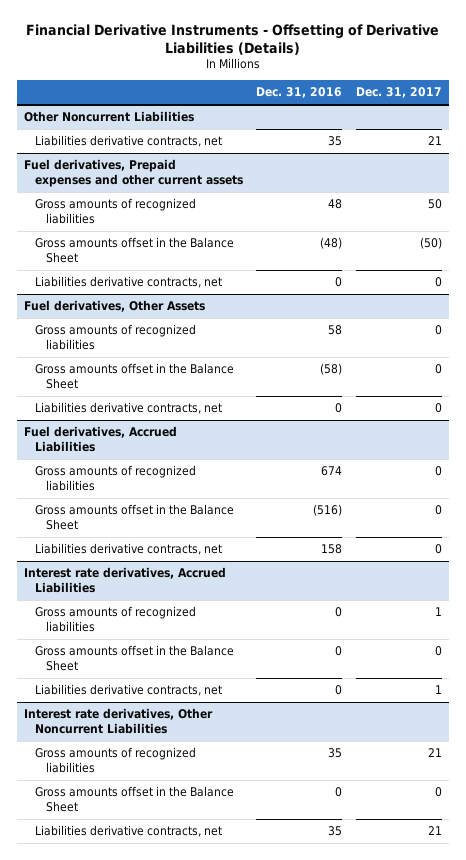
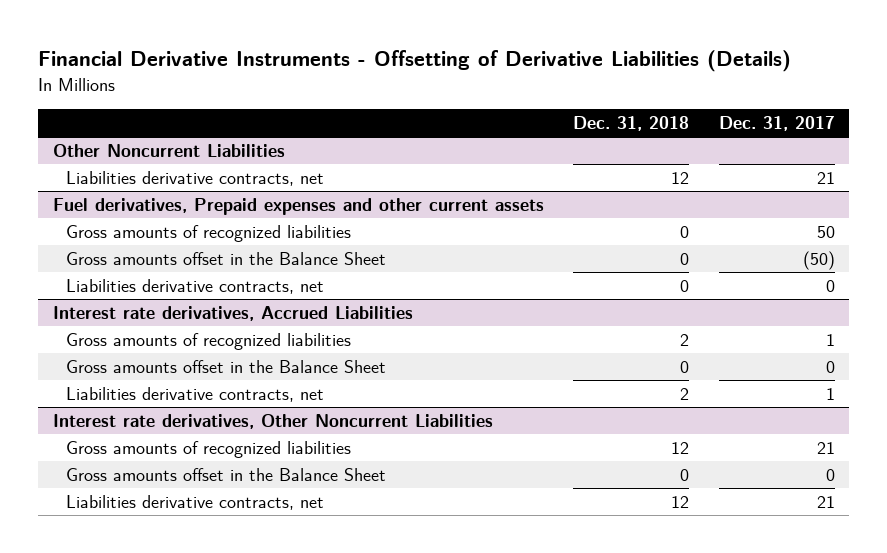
- | Dec. 31, 2016 | Dec. 31, 2017
+ | Dec. 31, 2018 | Dec. 31, 2017
- Fuel derivatives, Other Assets
- Gross amounts of recognized liabilities | 58 | 0
- Gross amounts offset in the Balance Sheet | (58) | 0
- Liabilities derivative contracts, net | 0 | 0
- Fuel derivatives, Accrued Liabilities
- Gross amounts of recognized liabilities | 674 | 0
- Gross amounts offset in the Balance Sheet | (516) | 0
- Liabilities derivative contracts, net | 158 | 0

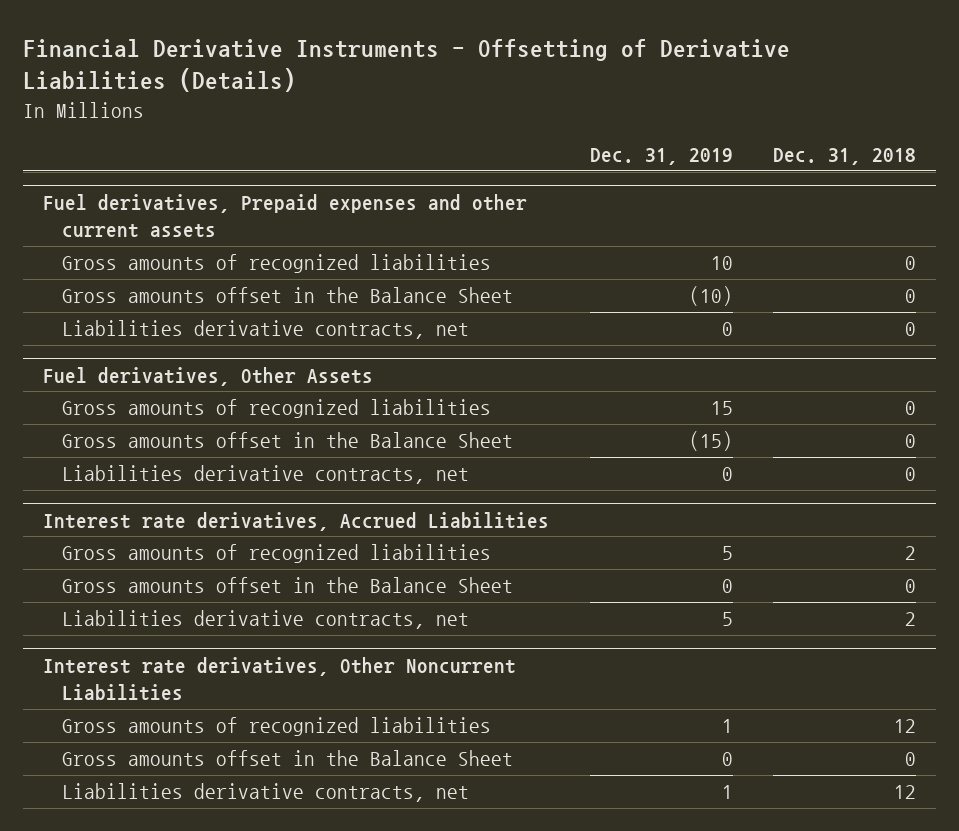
- | Dec. 31, 2018 | Dec. 31, 2017
+ | Dec. 31, 2019 | Dec. 31, 2018
- Other Noncurrent Liabilities
- Liabilities derivative contracts, net | 12 | 21
+ Fuel derivatives, Other Assets
+ Gross amounts of recognized liabilities | 15 | 0
+ Gross amounts offset in the Balance Sheet | (15) | 0
+ Liabilities derivative contracts, net | 0 | 0

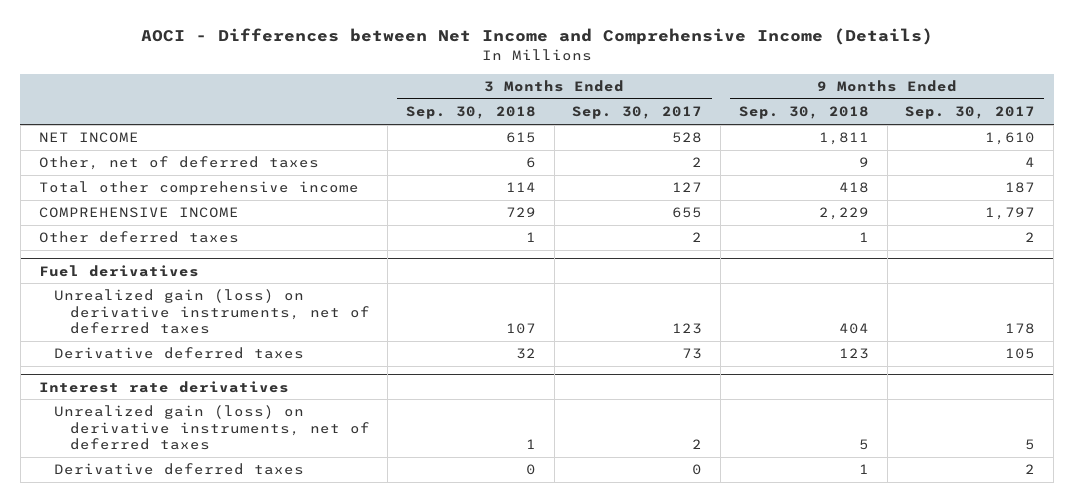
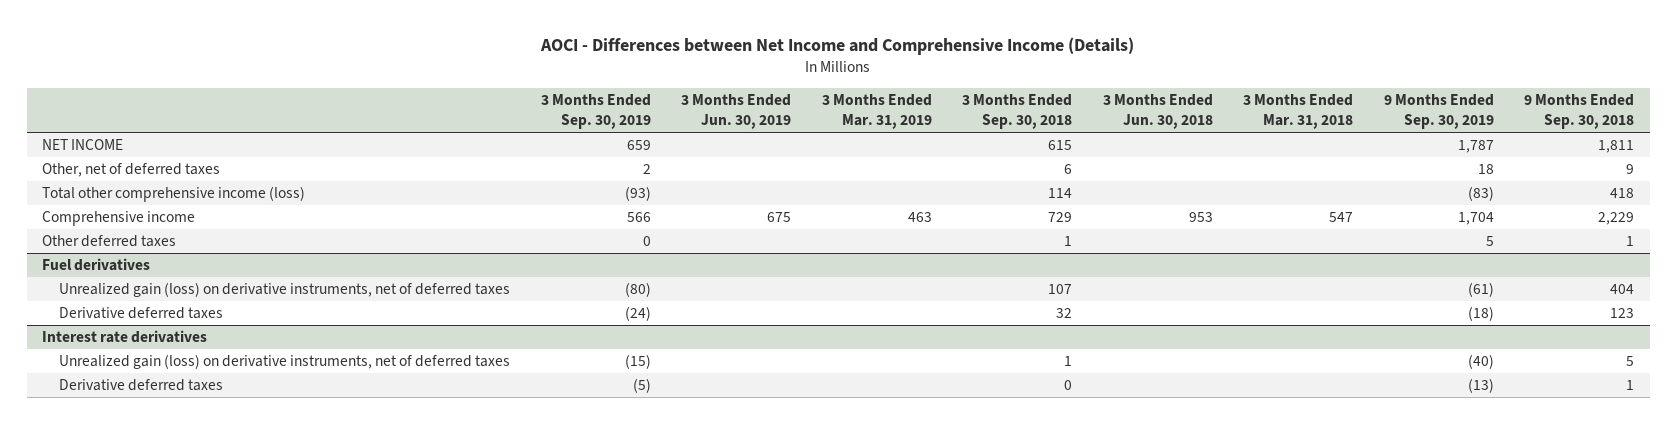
- | 3 Months Ended Sep. 30, 2018 | 3 Months Ended Sep. 30, 2017 | 9 Months Ended Sep. 30, 2018 | 9 Months Ended Sep. 30, 2017
+ | 3 Months Ended Sep. 30, 2019 | 3 Months Ended Jun. 30, 2019 | 3 Months Ended Mar. 31, 2019 | 3 Months Ended Sep. 30, 2018 | 3 Months Ended Jun. 30, 2018 | 3 Months Ended Mar. 31, 2018 | 9 Months Ended Sep. 30, 2019 | 9 Months Ended Sep. 30, 2018
- Total other comprehensive income | 114 | 127 | 418 | 187
- COMPREHENSIVE INCOME | 729 | 655 | 2,229 | 1,797
+ Total other comprehensive income (loss) | (93) | | | 114 | | | (83) | 418
+ Comprehensive income | 566 | 675 | 463 | 729 | 953 | 547 | 1,704 | 2,229

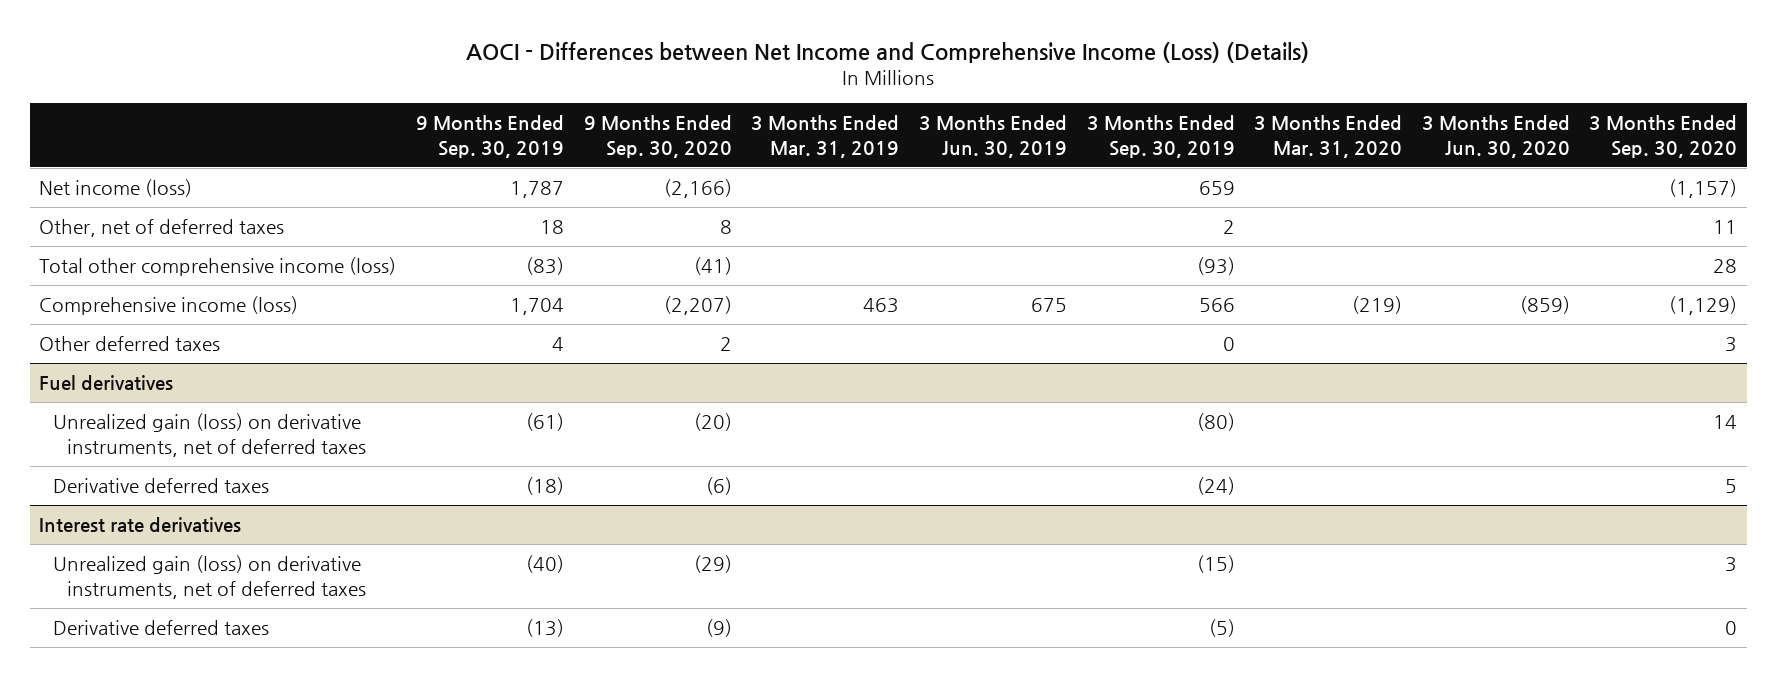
- AOCI - Differences between Net Income and Comprehensive Income (Details)
+ AOCI - Differences between Net Income and Comprehensive Income (Loss) (Details)
- | 3 Months Ended Sep. 30, 2019 | 3 Months Ended Jun. 30, 2019 | 3 Months Ended Mar. 31, 2019 | 3 Months Ended Sep. 30, 2018 | 3 Months Ended Jun. 30, 2018 | 3 Months Ended Mar. 31, 2018 | 9 Months Ended Sep. 30, 2019 | 9 Months Ended Sep. 30, 2018
+ | 9 Months Ended Sep. 30, 2019 | 9 Months Ended Sep. 30, 2020 | 3 Months Ended Mar. 31, 2019 | 3 Months Ended Jun. 30, 2019 | 3 Months Ended Sep. 30, 2019 | 3 Months Ended Mar. 31, 2020 | 3 Months Ended Jun. 30, 2020 | 3 Months Ended Sep. 30, 2020
- NET INCOME | 659 | | | 615 | | | 1,787 | 1,811
+ Net income (loss) | 1,787 | (2,166) | | | 659 | | | (1,157)
- Comprehensive income | 566 | 675 | 463 | 729 | 953 | 547 | 1,704 | 2,229
- Other deferred taxes | 0 | | | 1 | | | 5 | 1
+ Comprehensive income (loss) | 1,704 | (2,207) | 463 | 675 | 566 | (219) | (859) | (1,129)
+ Other deferred taxes | 4 | 2 | | | 0 | | | 3

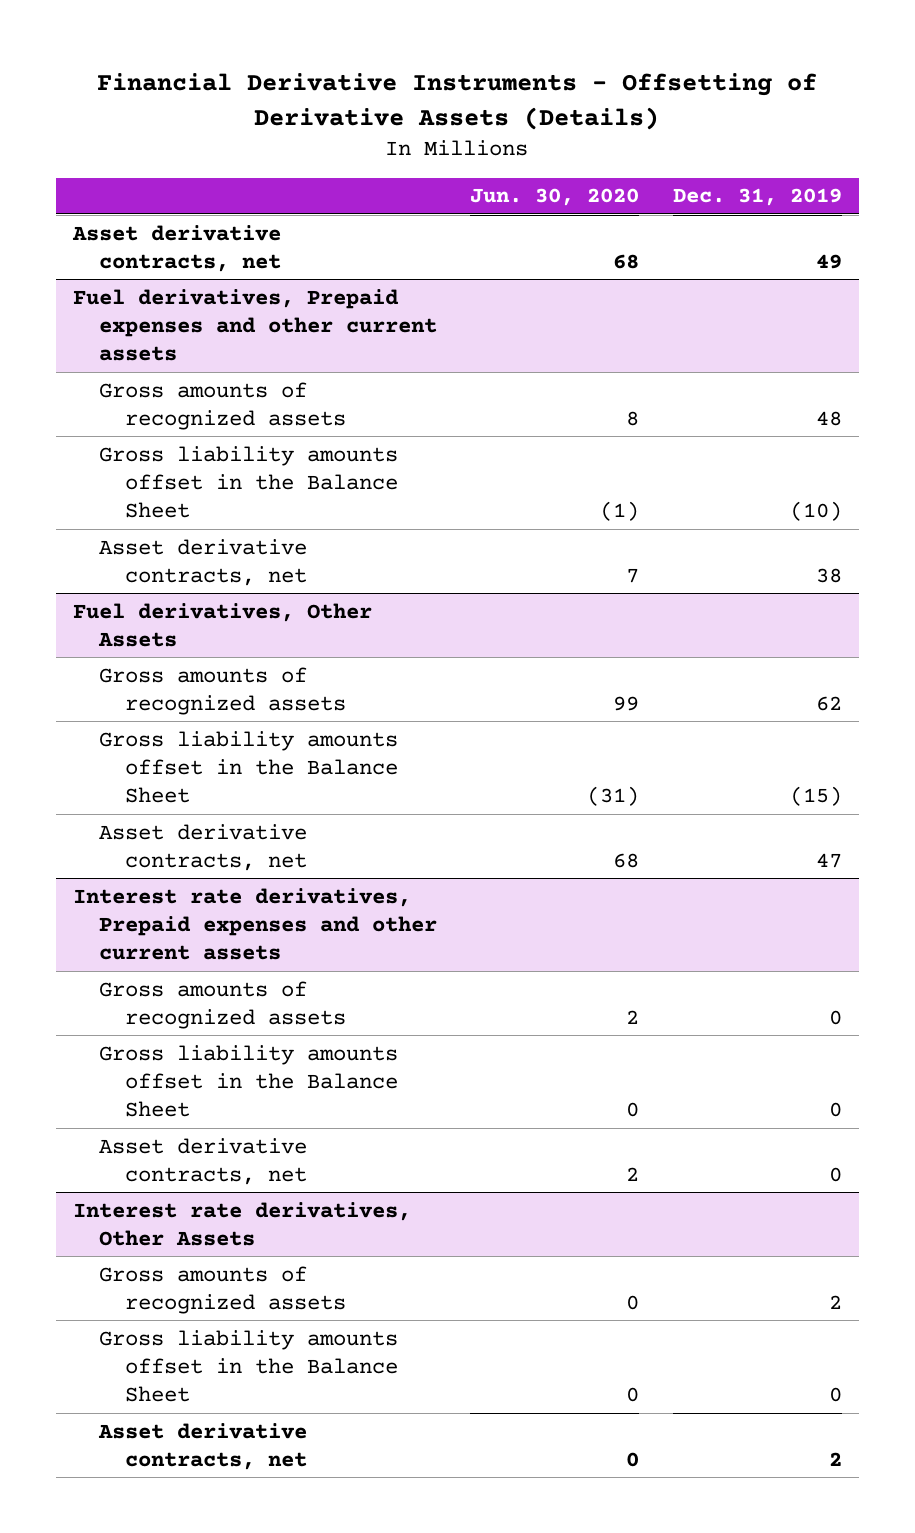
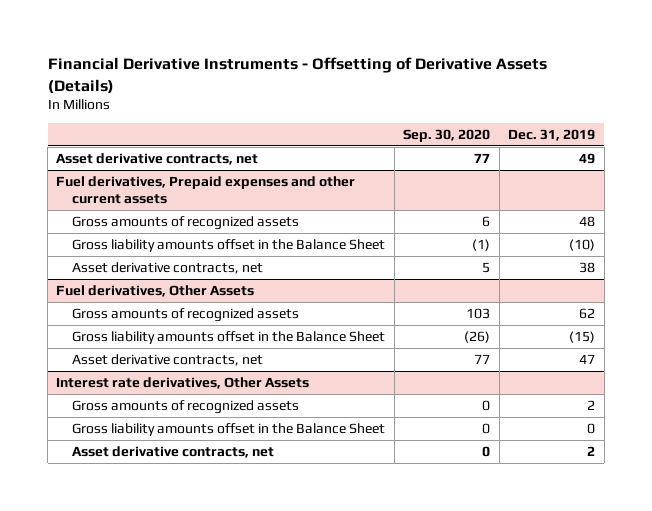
- | Jun. 30, 2020 | Dec. 31, 2019
+ | Sep. 30, 2020 | Dec. 31, 2019
- Interest rate derivatives, Prepaid expenses and other current assets
- Gross amounts of recognized assets | 2 | 0
- Gross liability amounts offset in the Balance Sheet | 0 | 0
- Asset derivative contracts, net | 2 | 0

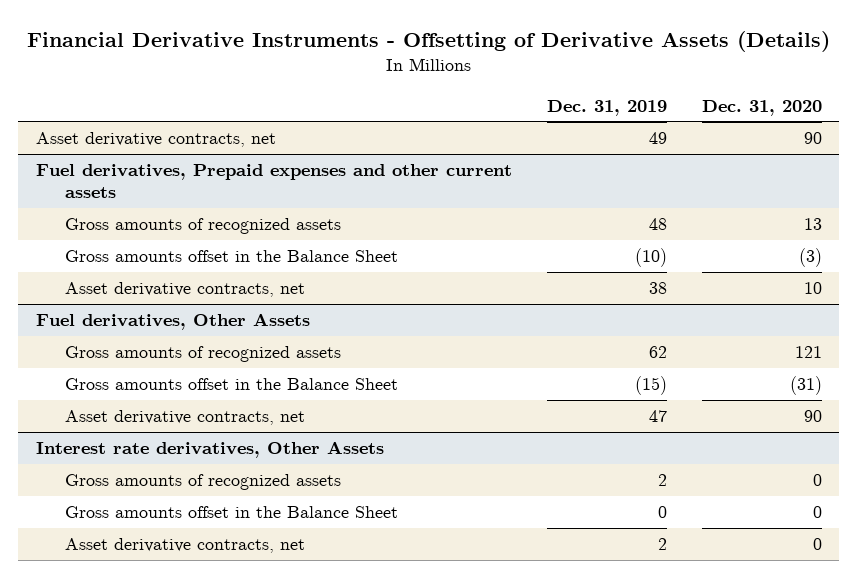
- | Sep. 30, 2020 | Dec. 31, 2019
+ | Dec. 31, 2019 | Dec. 31, 2020
@ Fuel derivatives, Prepaid expenses and other current assets
- Gross liability amounts offset in the Balance Sheet | (1) | (10)
+ Gross amounts offset in the Balance Sheet | (10) | (3)
@ Fuel derivatives, Other Assets
- Gross liability amounts offset in the Balance Sheet | (26) | (15)
+ Gross amounts offset in the Balance Sheet | (15) | (31)
@ Interest rate derivatives, Other Assets
- Gross liability amounts offset in the Balance Sheet | 0 | 0
+ Gross amounts offset in the Balance Sheet | 0 | 0

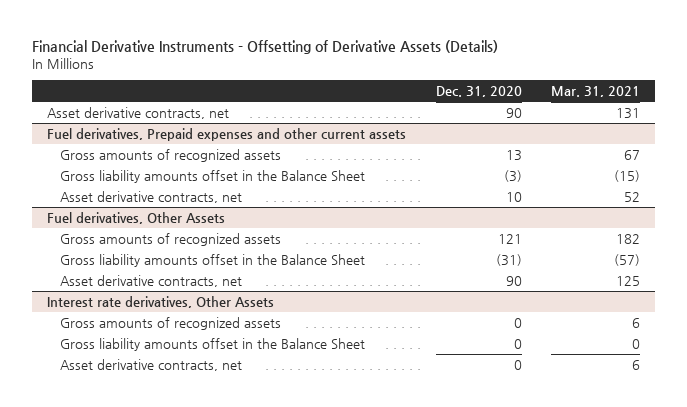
- | Dec. 31, 2019 | Dec. 31, 2020
+ | Dec. 31, 2020 | Mar. 31, 2021
@ Fuel derivatives, Prepaid expenses and other current assets
- Gross amounts offset in the Balance Sheet | (10) | (3)
+ Gross liability amounts offset in the Balance Sheet | (3) | (15)
@ Fuel derivatives, Other Assets
- Gross amounts offset in the Balance Sheet | (15) | (31)
+ Gross liability amounts offset in the Balance Sheet | (31) | (57)
@ Interest rate derivatives, Other Assets
- Gross amounts offset in the Balance Sheet | 0 | 0
+ Gross liability amounts offset in the Balance Sheet | 0 | 0

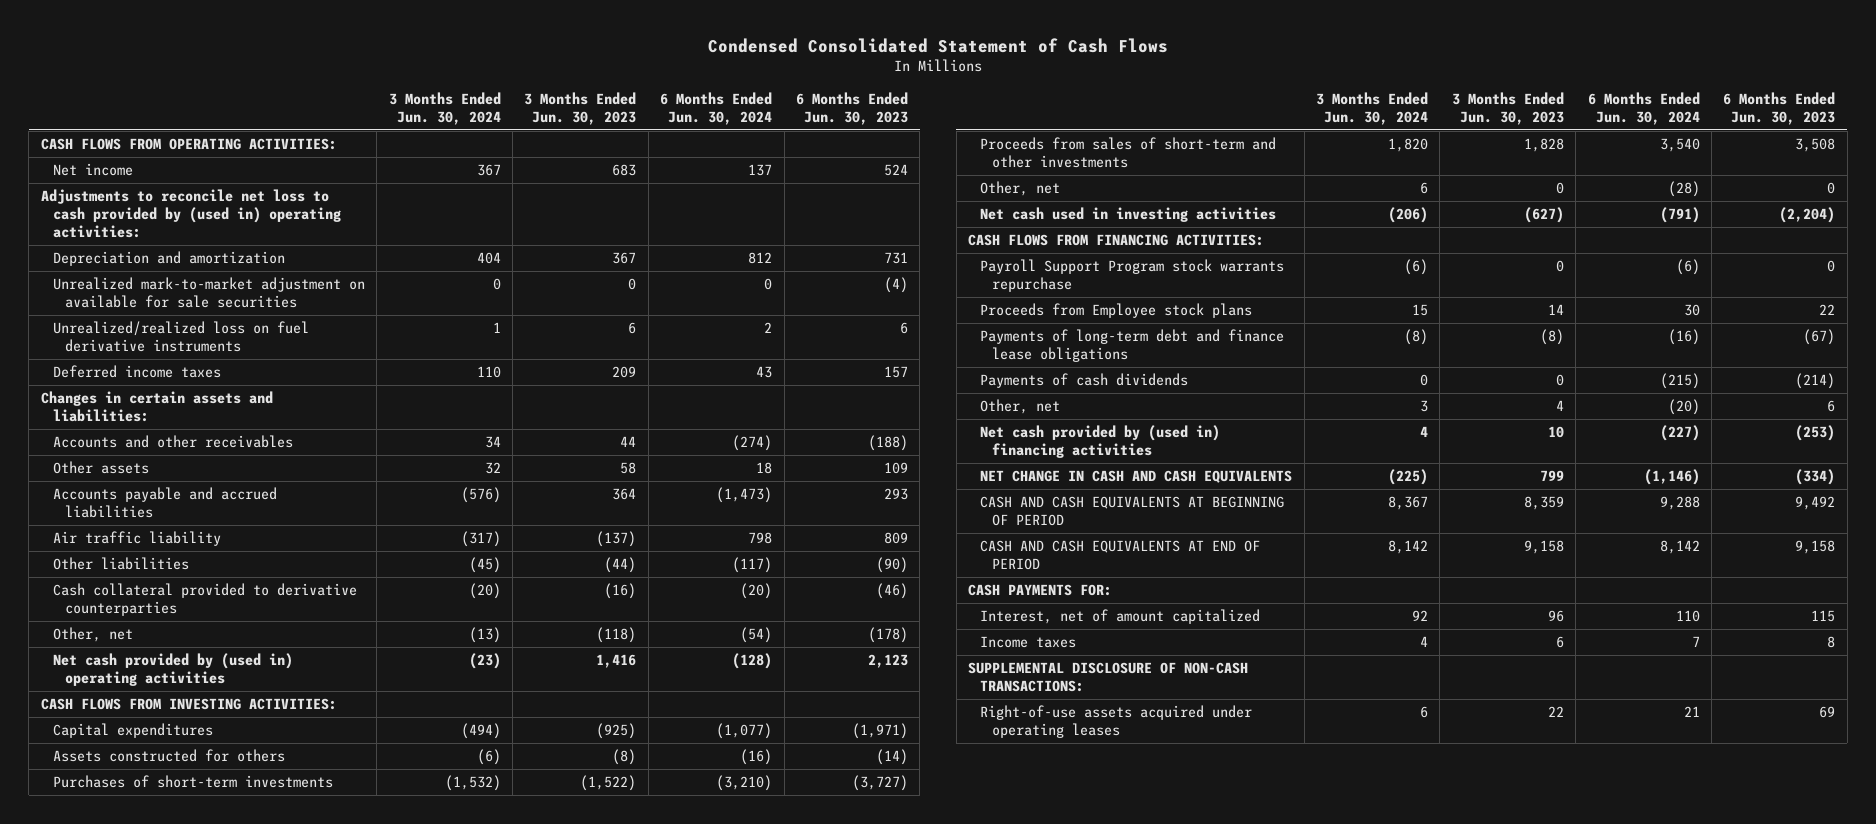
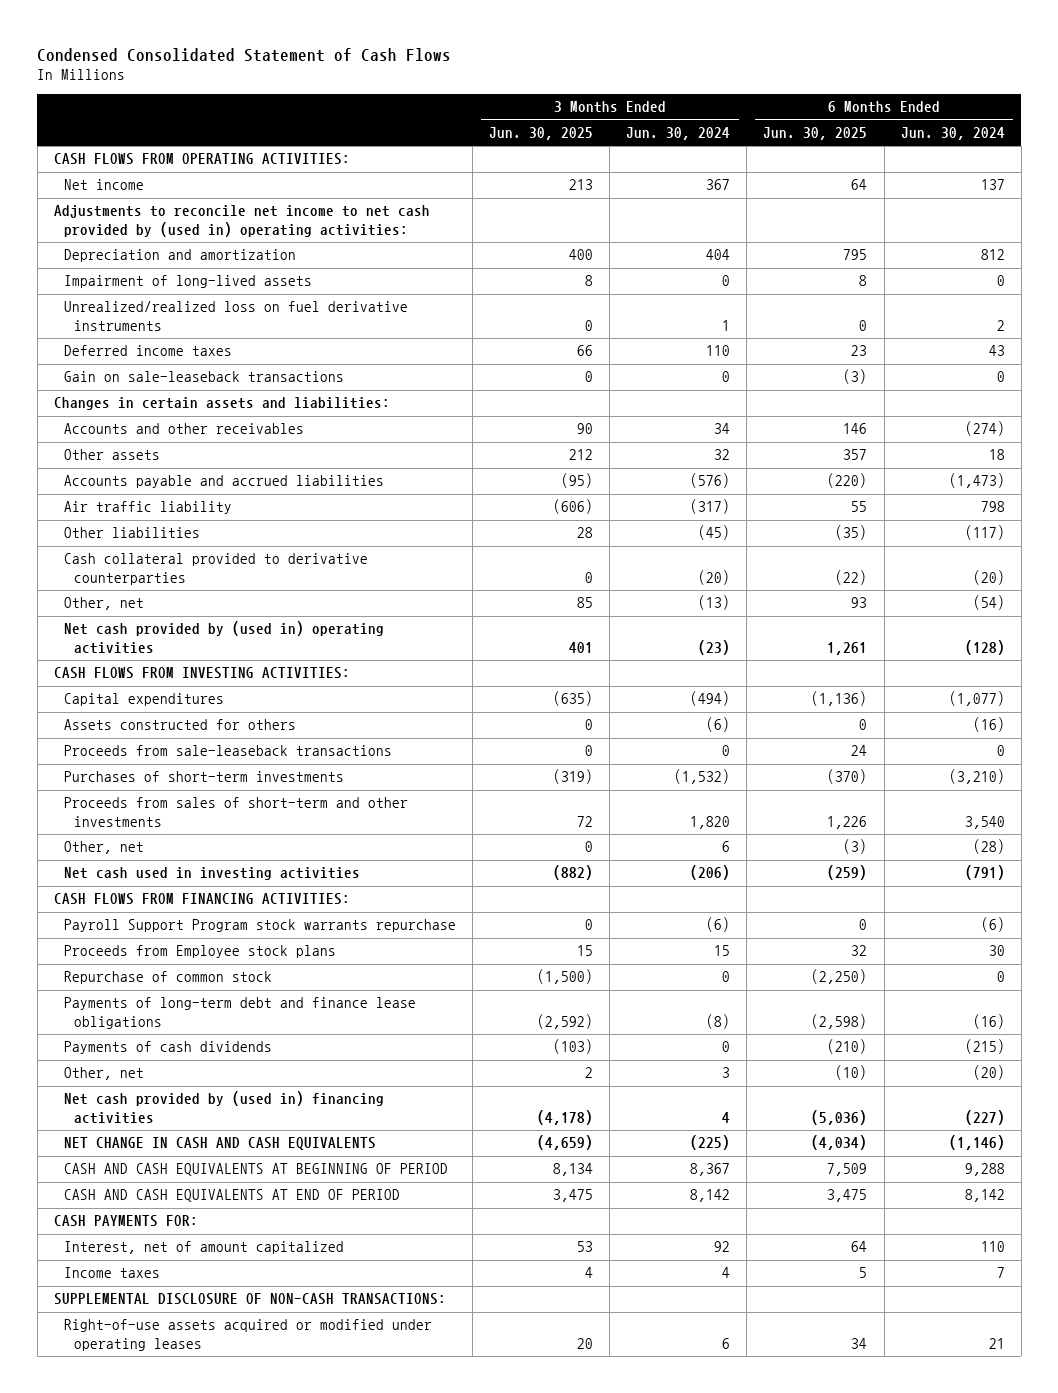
- | 3 Months Ended Jun. 30, 2024 | 3 Months Ended Jun. 30, 2023 | 6 Months Ended Jun. 30, 2024 | 6 Months Ended Jun. 30, 2023
+ | 3 Months Ended Jun. 30, 2025 | 3 Months Ended Jun. 30, 2024 | 6 Months Ended Jun. 30, 2025 | 6 Months Ended Jun. 30, 2024
- Adjustments to reconcile net loss to cash provided by (used in) operating activities:
+ Adjustments to reconcile net income to net cash provided by (used in) operating activities:
- Unrealized mark-to-market adjustment on available for sale securities | 0 | 0 | 0 | (4)
+ Impairment of long-lived assets | 8 | 0 | 8 | 0
+ Gain on sale-leaseback transactions | 0 | 0 | (3) | 0
+ Proceeds from sale-leaseback transactions | 0 | 0 | 24 | 0
+ Repurchase of common stock | (1,500) | 0 | (2,250) | 0
- Right-of-use assets acquired under operating leases | 6 | 22 | 21 | 69
+ Right-of-use assets acquired or modified under operating leases | 20 | 6 | 34 | 21

